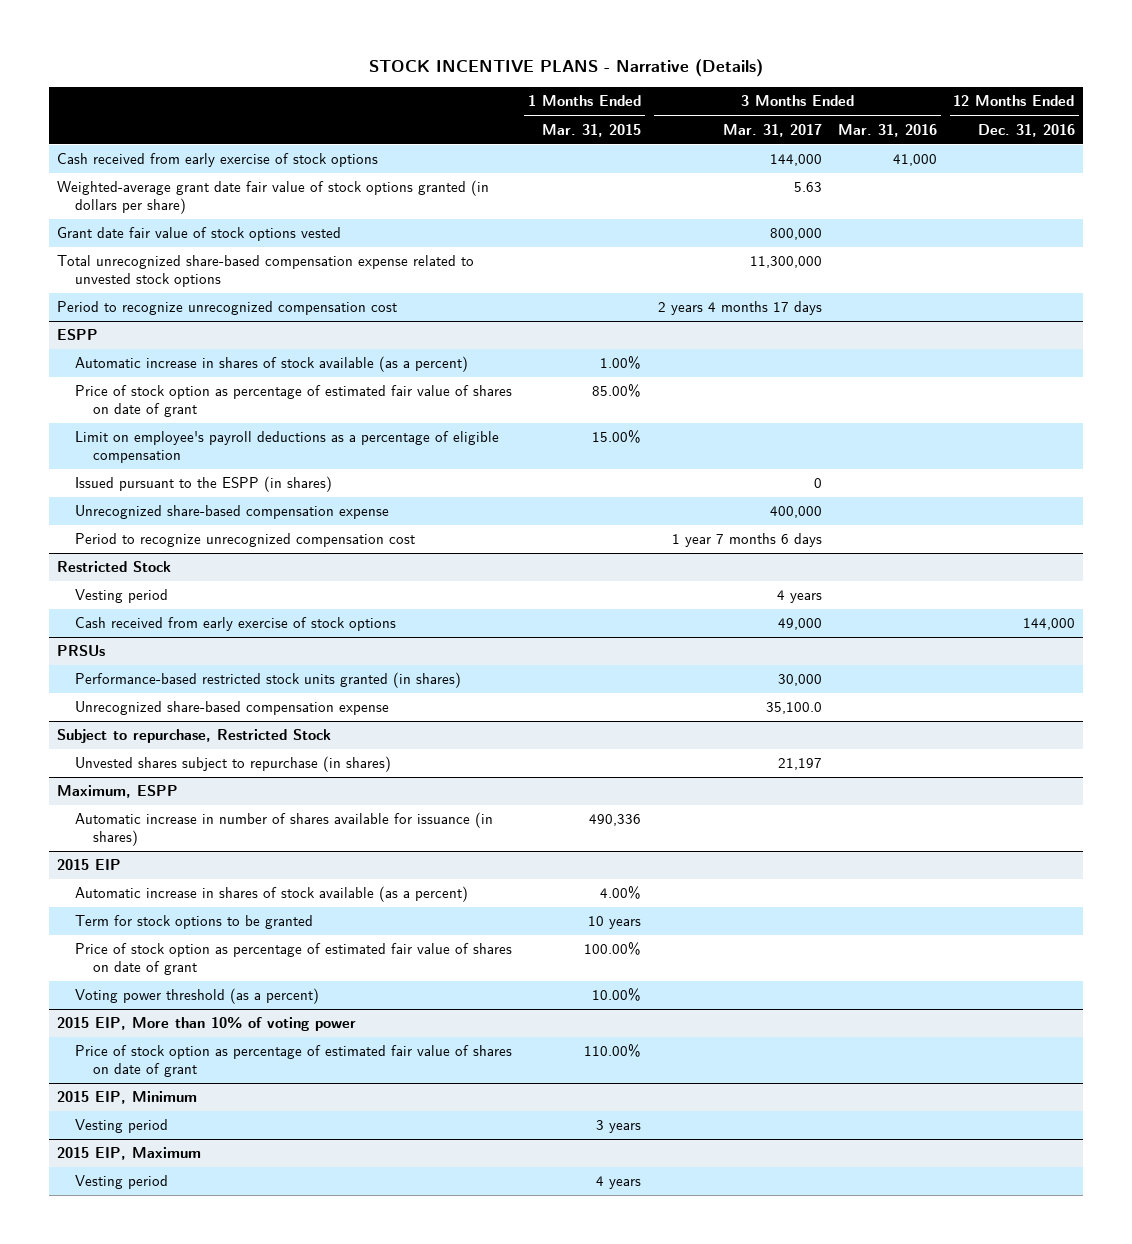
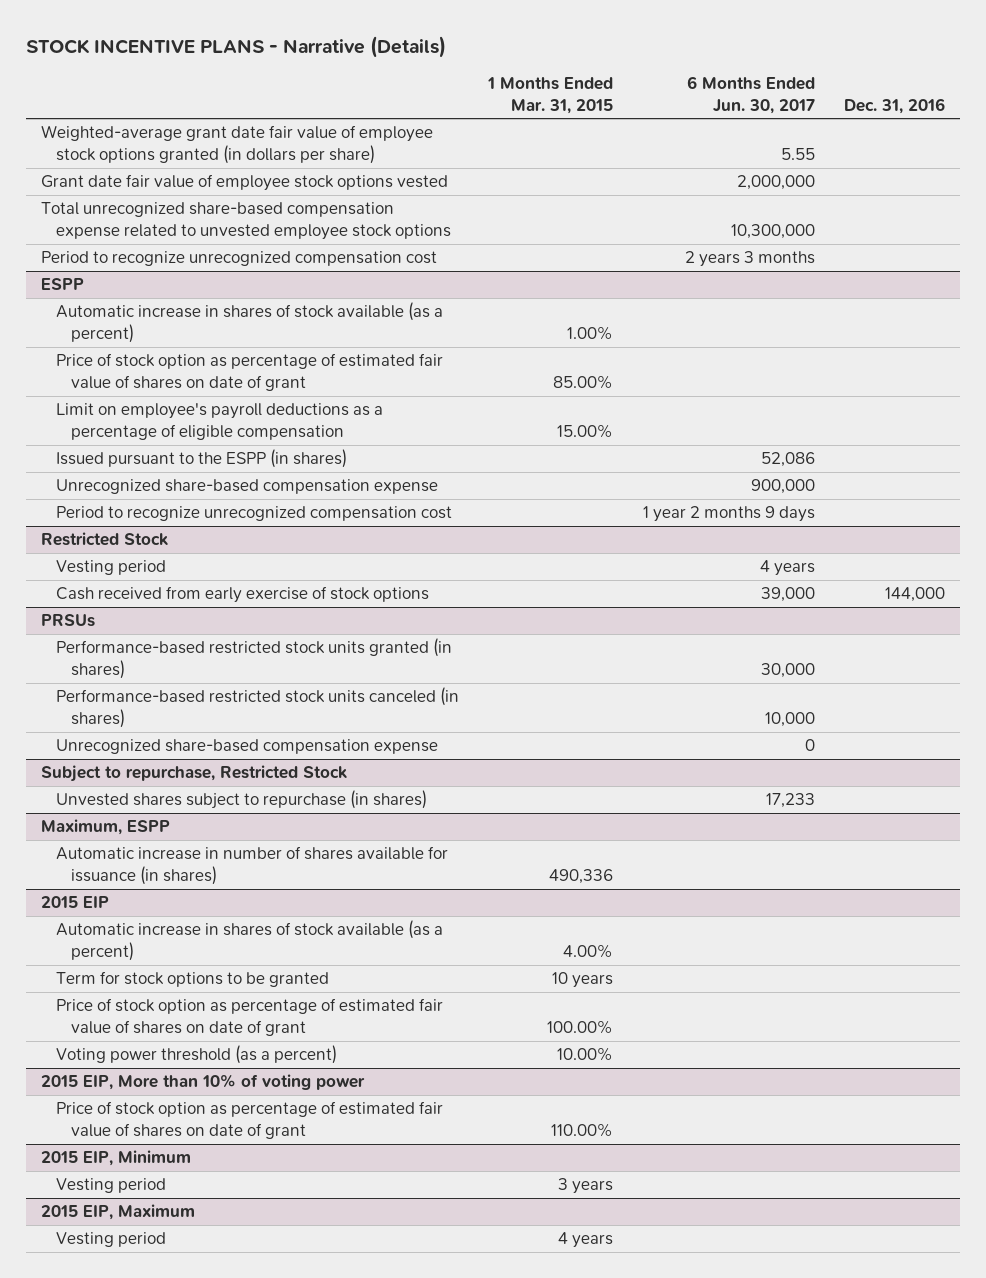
- | 1 Months Ended Mar. 31, 2015 | 3 Months Ended Mar. 31, 2017 | 3 Months Ended Mar. 31, 2016 | 12 Months Ended Dec. 31, 2016
+ | 1 Months Ended Mar. 31, 2015 | 6 Months Ended Jun. 30, 2017 | Dec. 31, 2016
- Cash received from early exercise of stock options | | 144,000 | 41,000 |
- Weighted-average grant date fair value of stock options granted (in dollars per share) | | 5.63 | |
- Grant date fair value of stock options vested | | 800,000 | |
- Total unrecognized share-based compensation expense related to unvested stock options | | 11,300,000 | |
+ Weighted-average grant date fair value of employee stock options granted (in dollars per share) | | 5.55 |
+ Grant date fair value of employee stock options vested | | 2,000,000 |
+ Total unrecognized share-based compensation expense related to unvested employee stock options | | 10,300,000 |
@ PRSUs
+ Performance-based restricted stock units canceled (in shares) | | 10,000 |

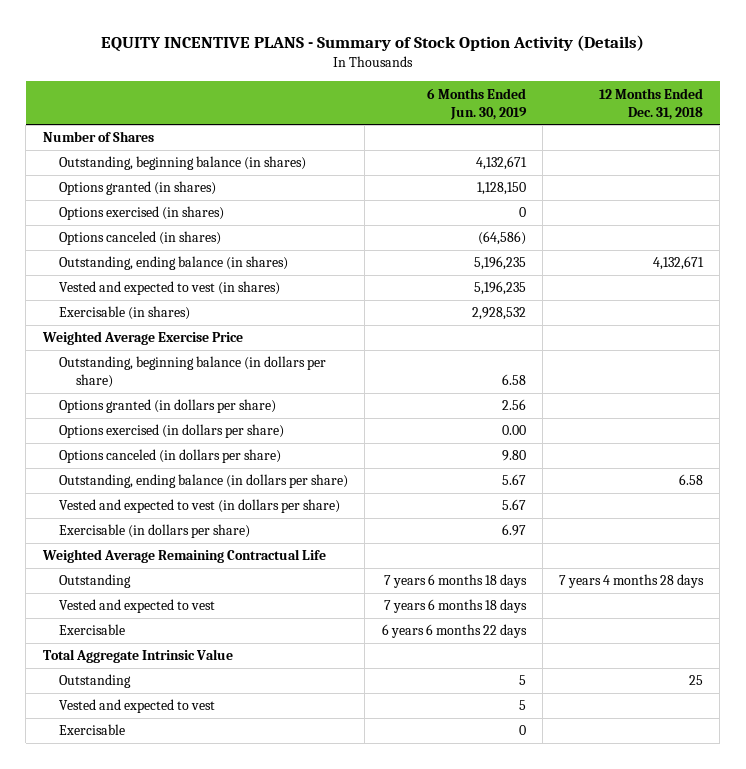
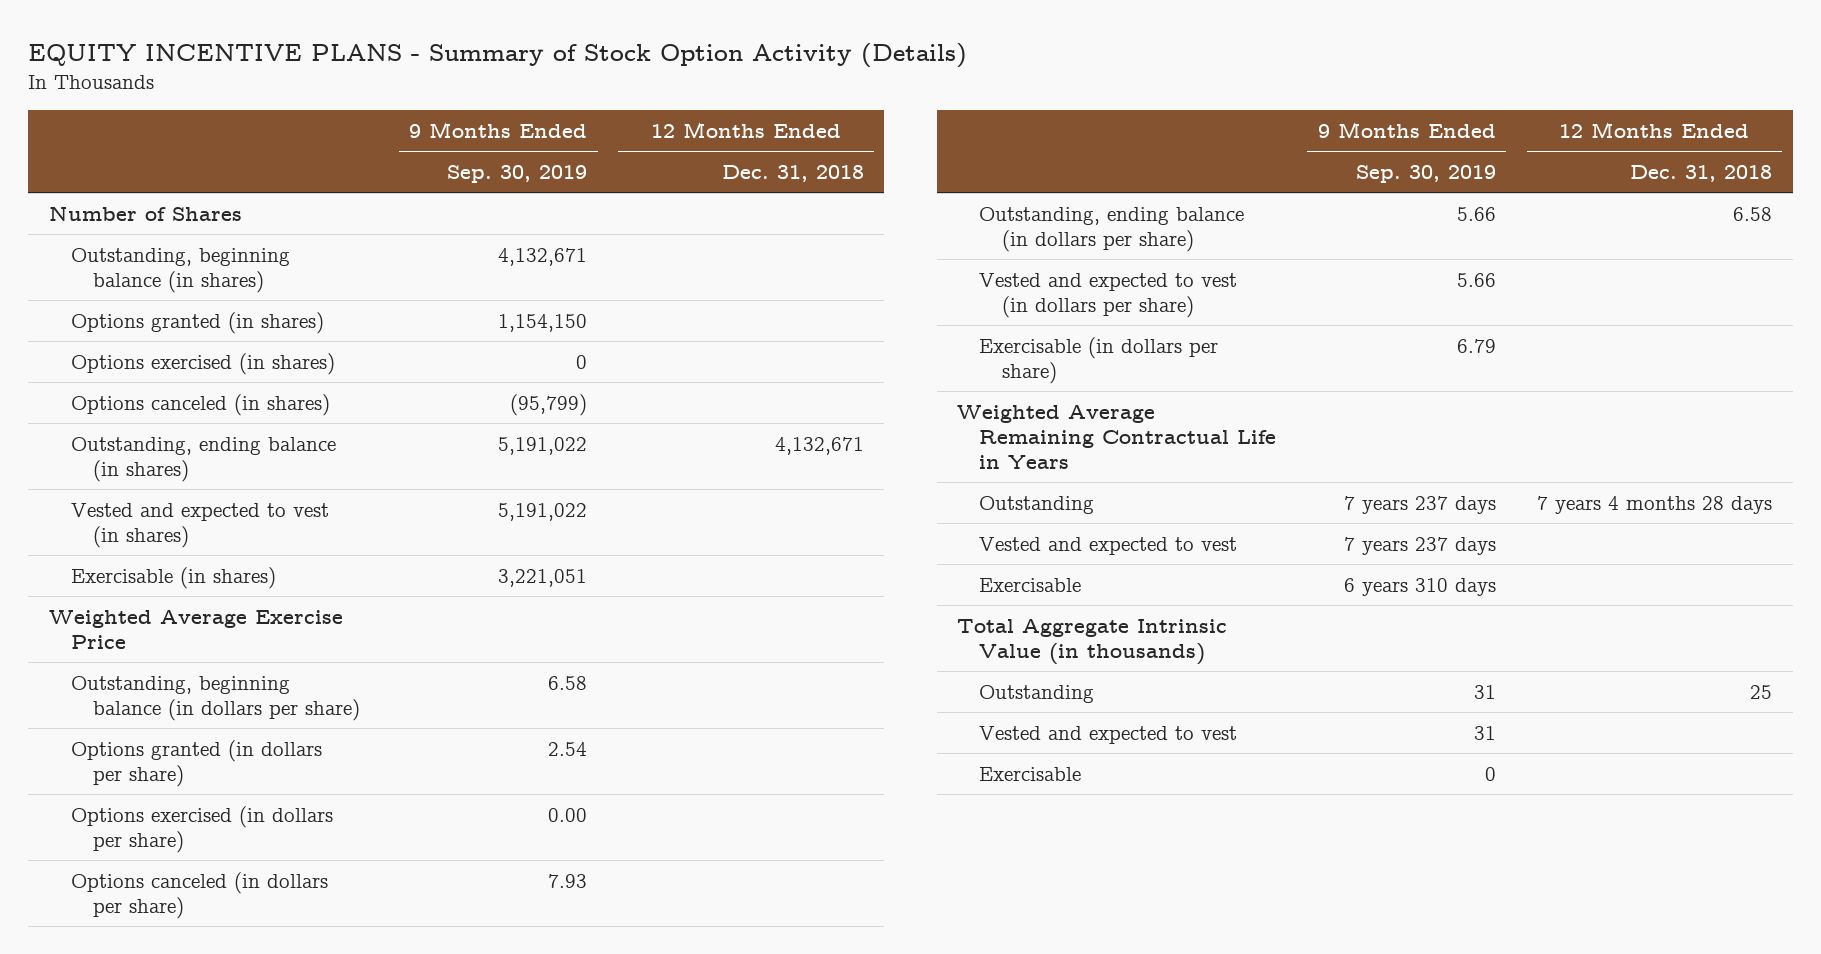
- | 6 Months Ended Jun. 30, 2019 | 12 Months Ended Dec. 31, 2018
+ | 9 Months Ended Sep. 30, 2019 | 12 Months Ended Dec. 31, 2018
- Weighted Average Remaining Contractual Life
+ Weighted Average Remaining Contractual Life in Years
- Total Aggregate Intrinsic Value
+ Total Aggregate Intrinsic Value (in thousands)

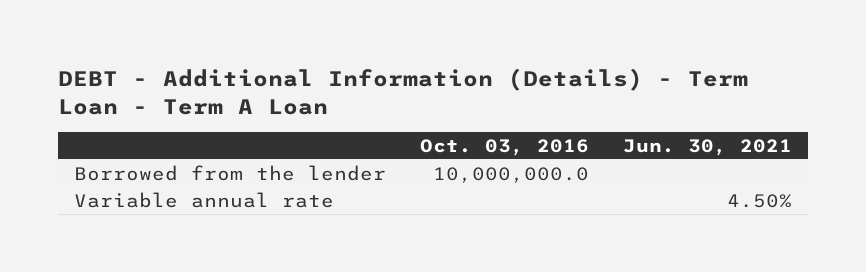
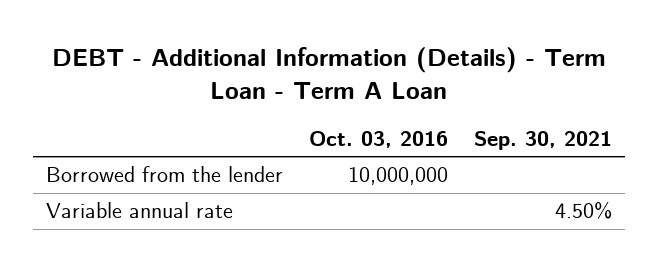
- | Oct. 03, 2016 | Jun. 30, 2021
+ | Oct. 03, 2016 | Sep. 30, 2021
- Borrowed from the lender | 10,000,000.0 |
+ Borrowed from the lender | 10,000,000 |

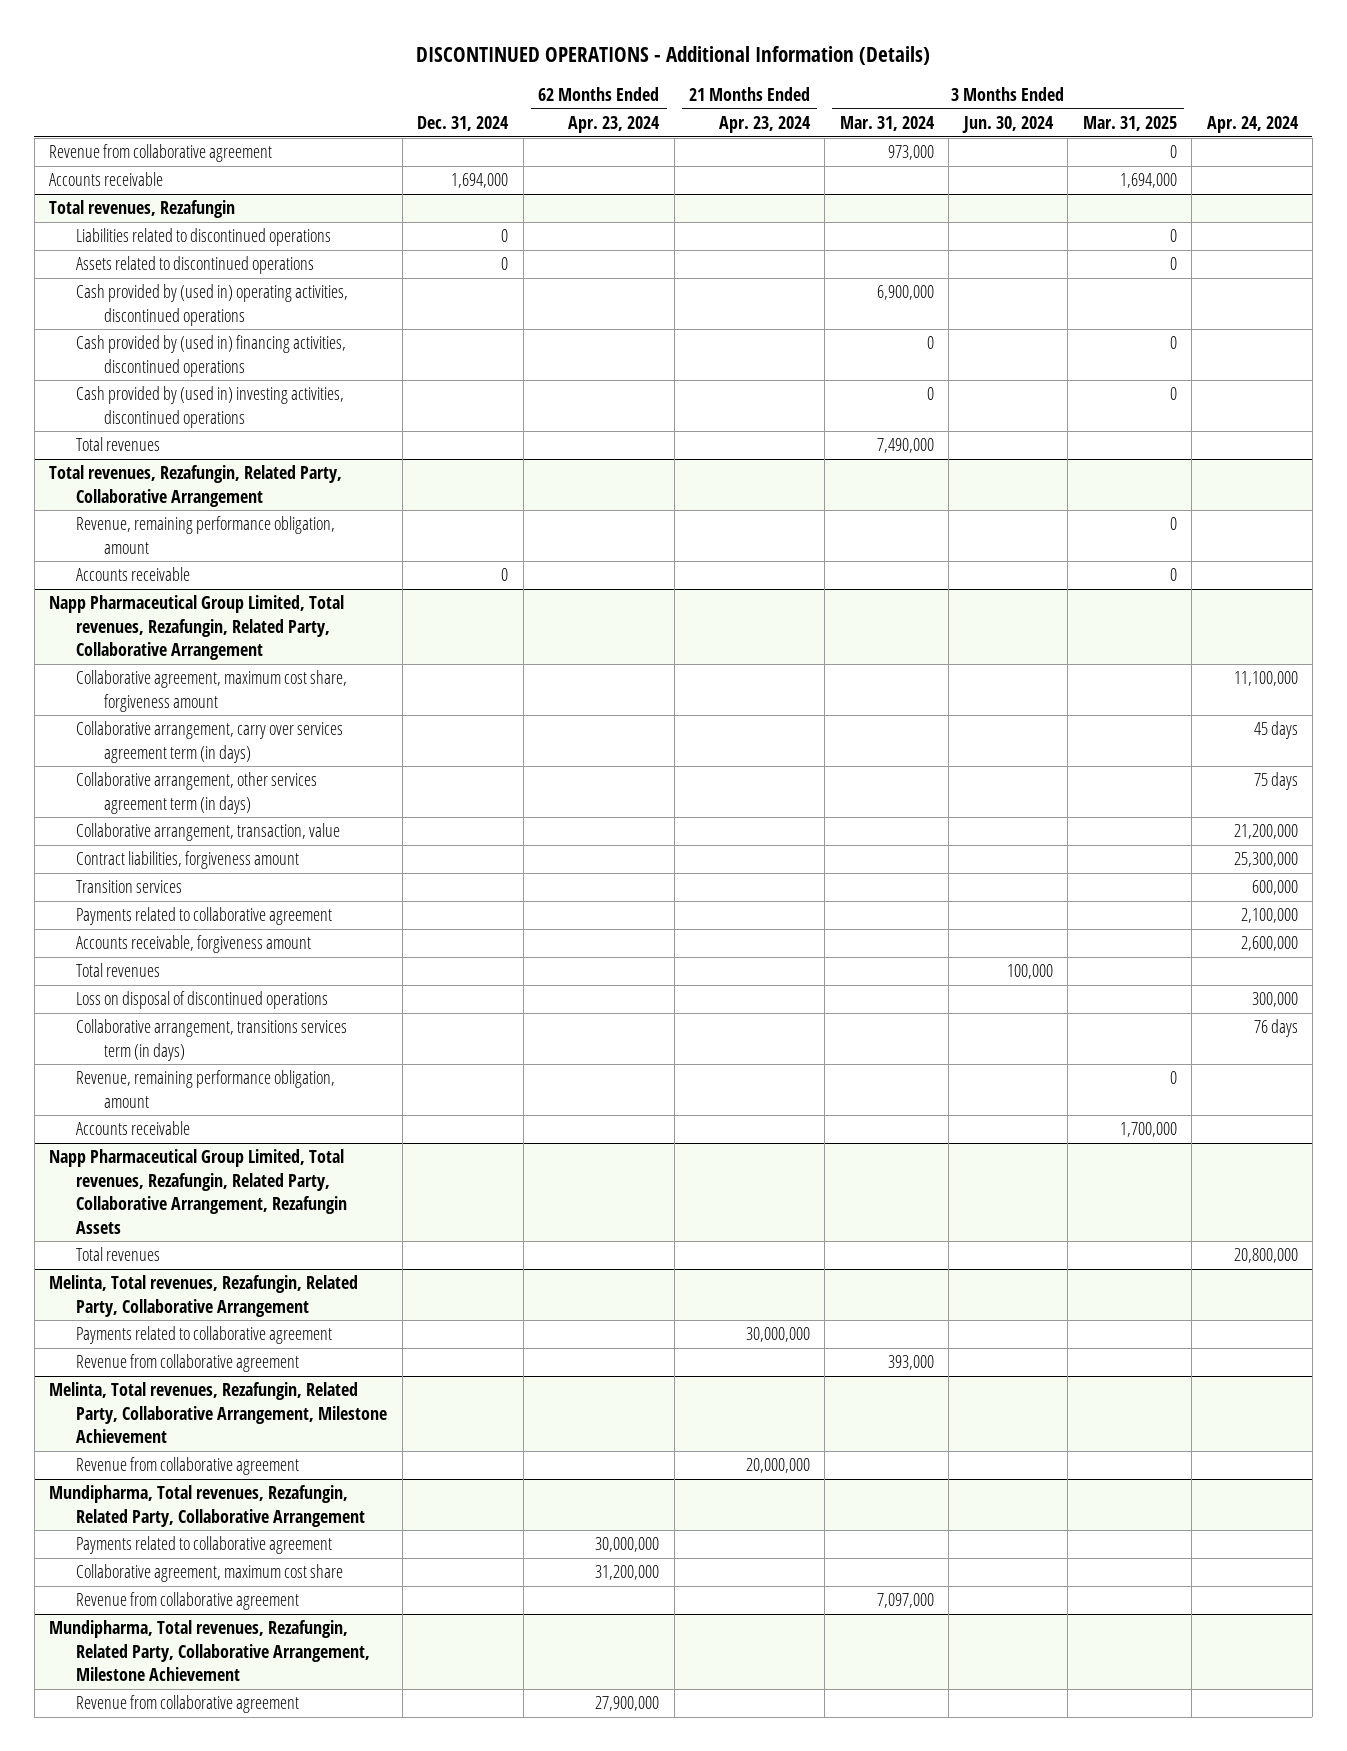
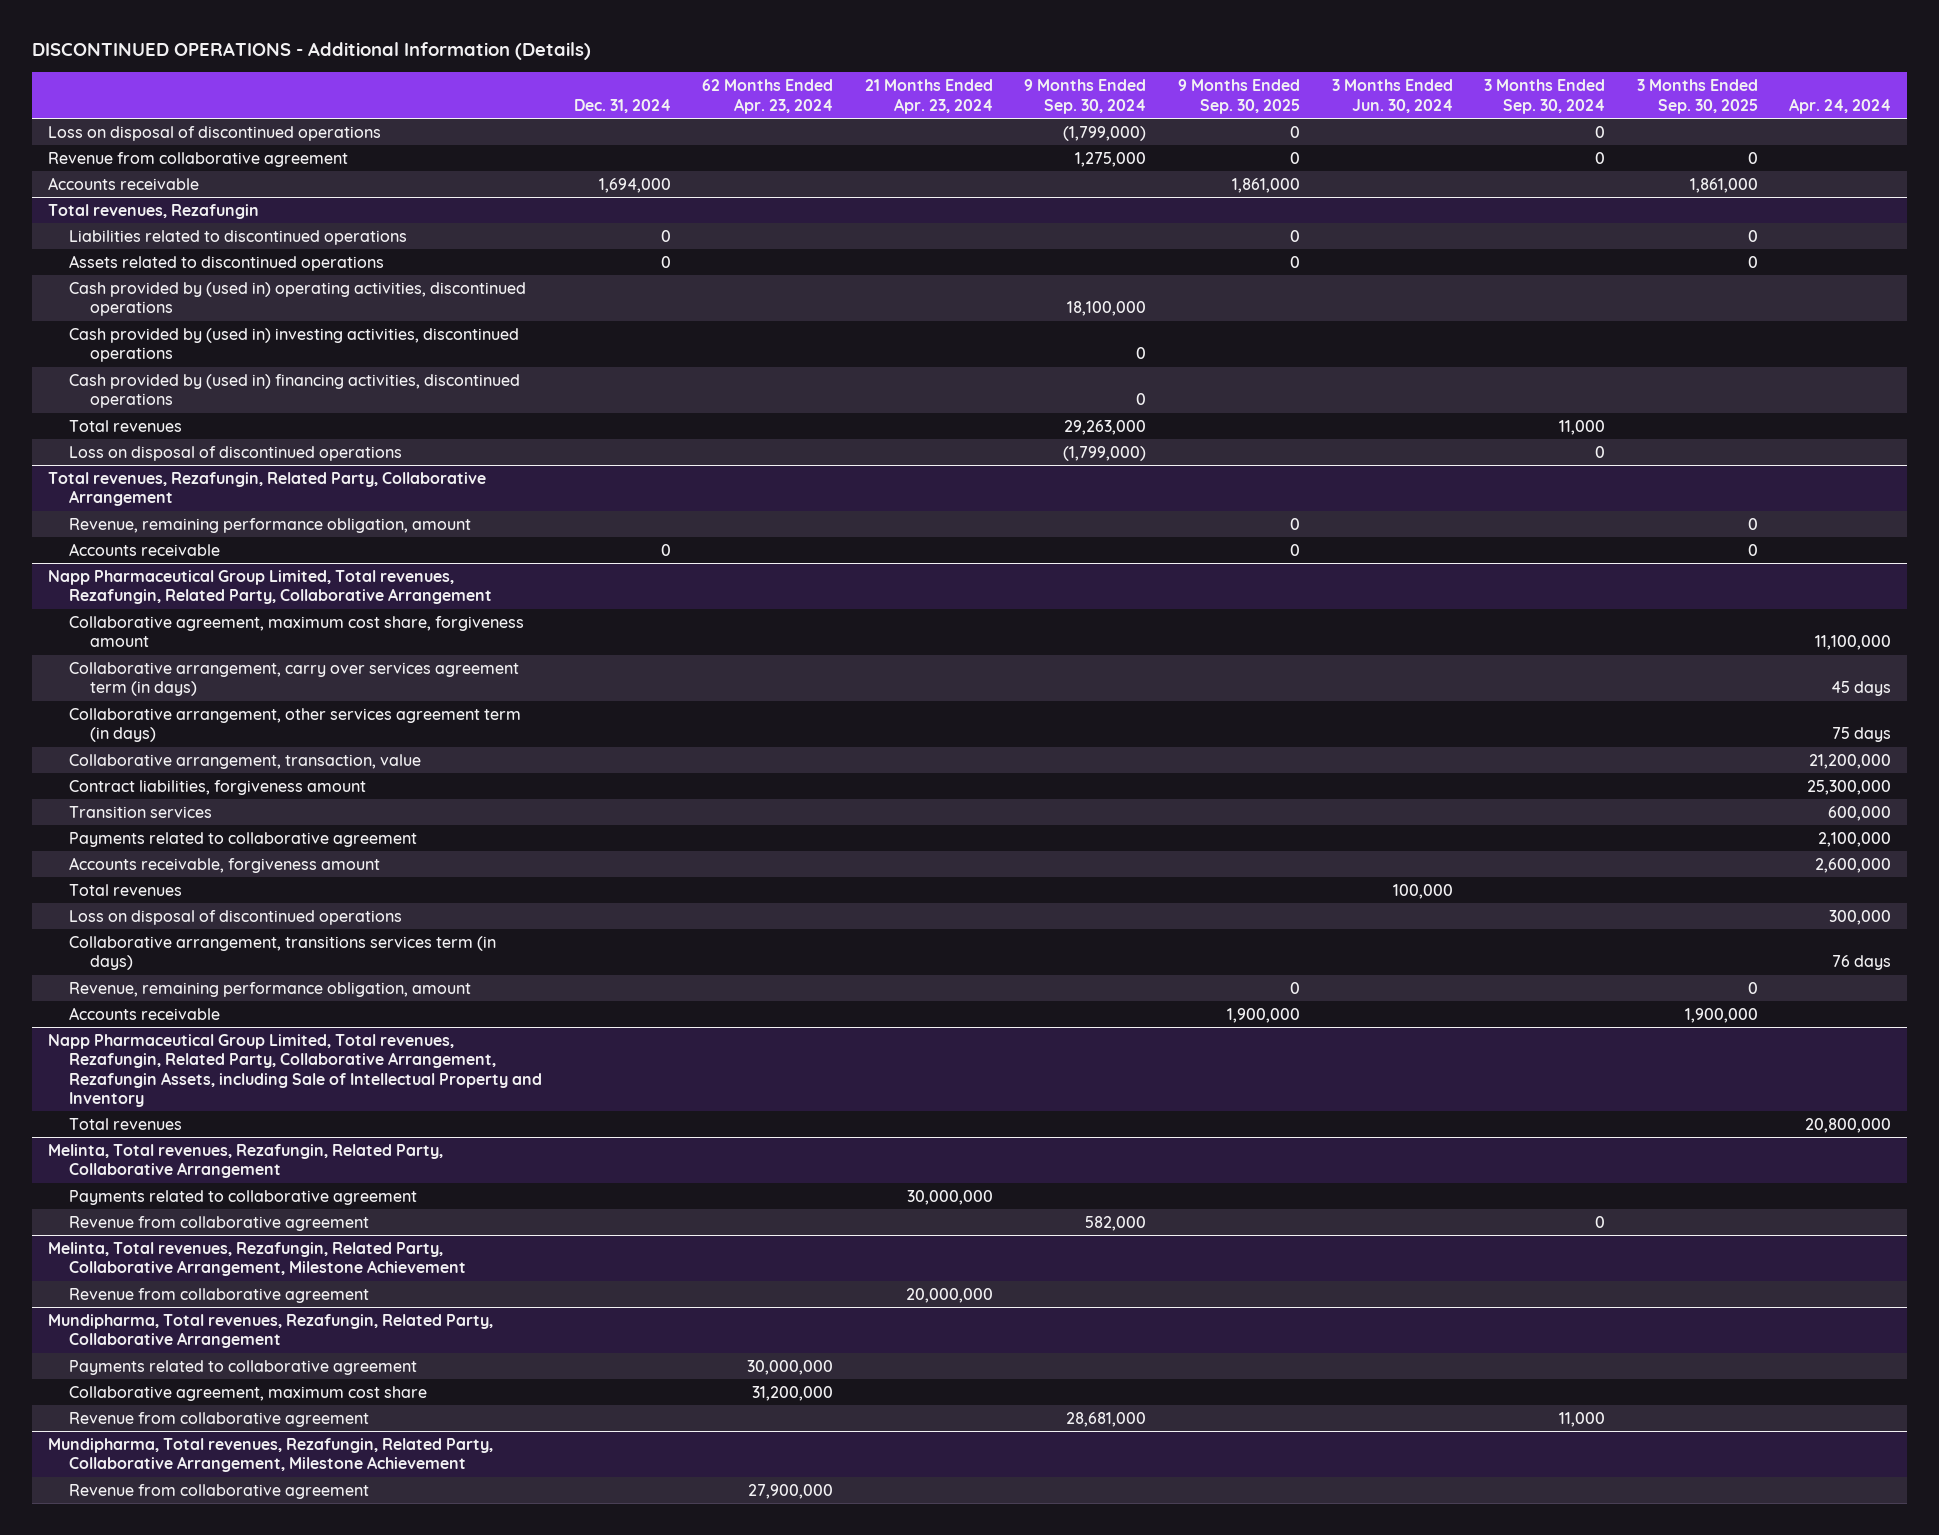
- | Dec. 31, 2024 | 62 Months Ended Apr. 23, 2024 | 21 Months Ended Apr. 23, 2024 | 3 Months Ended Mar. 31, 2024 | 3 Months Ended Jun. 30, 2024 | 3 Months Ended Mar. 31, 2025 | Apr. 24, 2024
+ | Dec. 31, 2024 | 62 Months Ended Apr. 23, 2024 | 21 Months Ended Apr. 23, 2024 | 9 Months Ended Sep. 30, 2024 | 9 Months Ended Sep. 30, 2025 | 3 Months Ended Jun. 30, 2024 | 3 Months Ended Sep. 30, 2024 | 3 Months Ended Sep. 30, 2025 | Apr. 24, 2024
+ Loss on disposal of discontinued operations | | | | (1,799,000) | 0 | | 0 | |
@ Total revenues, Rezafungin
moved down: Cash provided by (used in) financing activities, discontinued operations | | | | 0 | | | | |
+ Loss on disposal of discontinued operations | | | | (1,799,000) | | | 0 | |
- Napp Pharmaceutical Group Limited, Total revenues, Rezafungin, Related Party, Collaborative Arrangement, Rezafungin Assets
+ Napp Pharmaceutical Group Limited, Total revenues, Rezafungin, Related Party, Collaborative Arrangement, Rezafungin Assets, including Sale of Intellectual Property and Inventory

